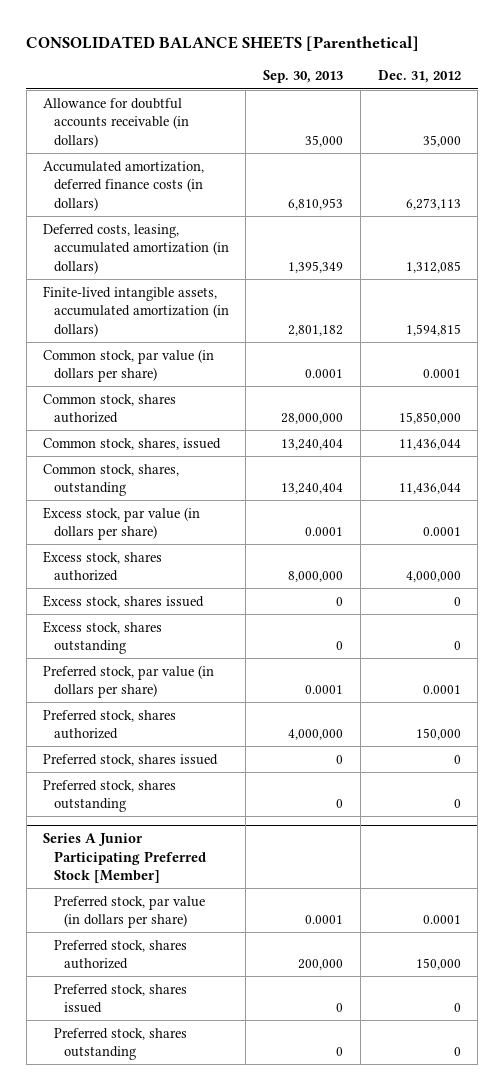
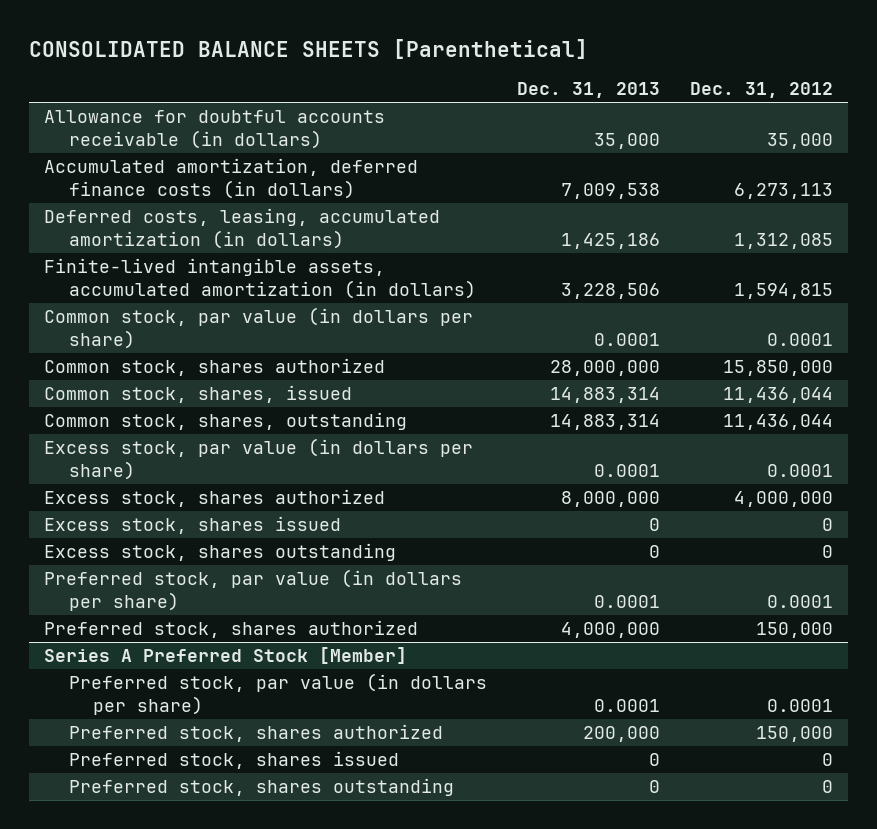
- | Sep. 30, 2013 | Dec. 31, 2012
+ | Dec. 31, 2013 | Dec. 31, 2012
- Preferred stock, shares issued | 0 | 0
- Preferred stock, shares outstanding | 0 | 0
- Series A Junior Participating Preferred Stock [Member]
+ Series A Preferred Stock [Member]

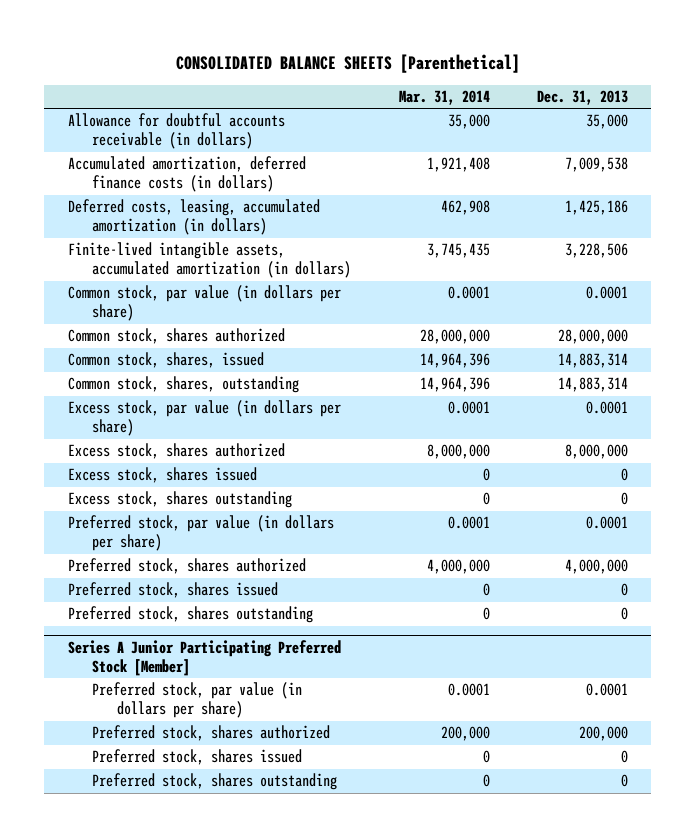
- | Dec. 31, 2013 | Dec. 31, 2012
+ | Mar. 31, 2014 | Dec. 31, 2013
- Series A Preferred Stock [Member]
+ Preferred stock, shares issued | 0 | 0
+ Preferred stock, shares outstanding | 0 | 0
+ Series A Junior Participating Preferred Stock [Member]

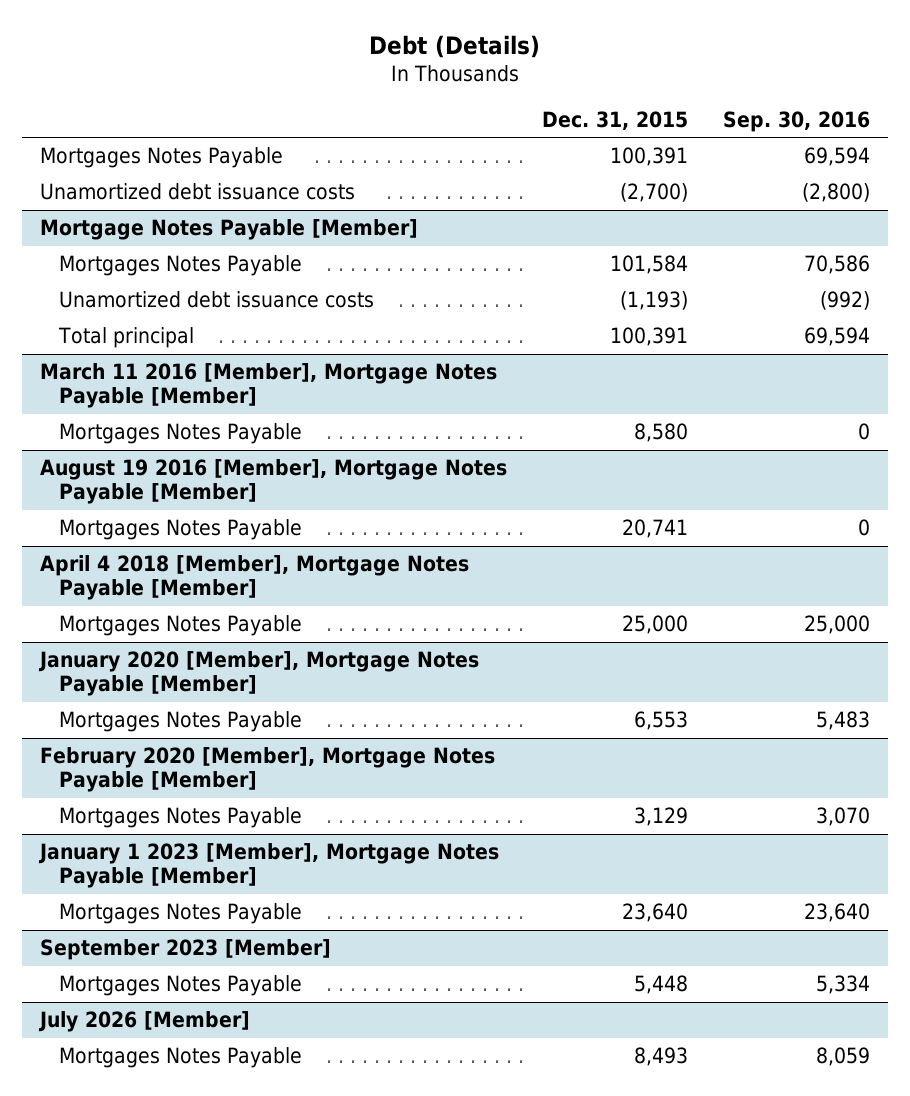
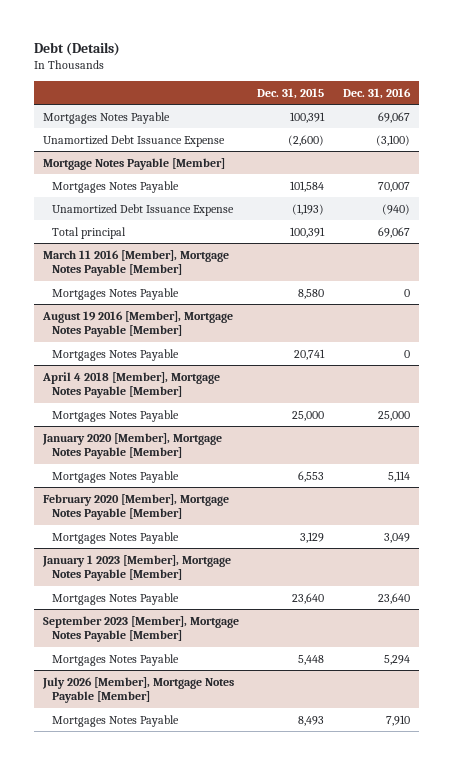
- | Dec. 31, 2015 | Sep. 30, 2016
+ | Dec. 31, 2015 | Dec. 31, 2016
- Unamortized debt issuance costs | (2,700) | (2,800)
+ Unamortized Debt Issuance Expense | (2,600) | (3,100)
@ Mortgage Notes Payable [Member]
- Unamortized debt issuance costs | (1,193) | (992)
+ Unamortized Debt Issuance Expense | (1,193) | (940)
- September 2023 [Member]
+ September 2023 [Member], Mortgage Notes Payable [Member]
- July 2026 [Member]
+ July 2026 [Member], Mortgage Notes Payable [Member]

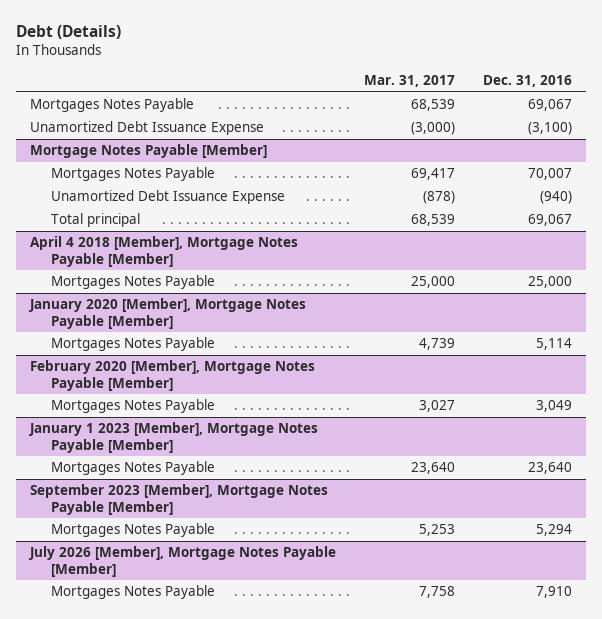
- | Dec. 31, 2015 | Dec. 31, 2016
+ | Mar. 31, 2017 | Dec. 31, 2016
- March 11 2016 [Member], Mortgage Notes Payable [Member]
- Mortgages Notes Payable | 8,580 | 0
- August 19 2016 [Member], Mortgage Notes Payable [Member]
- Mortgages Notes Payable | 20,741 | 0

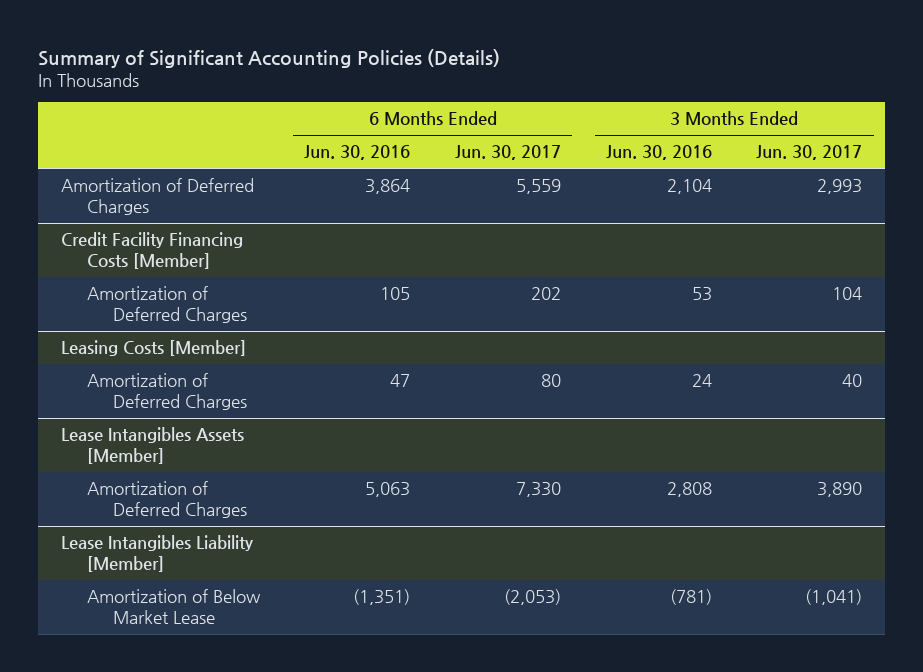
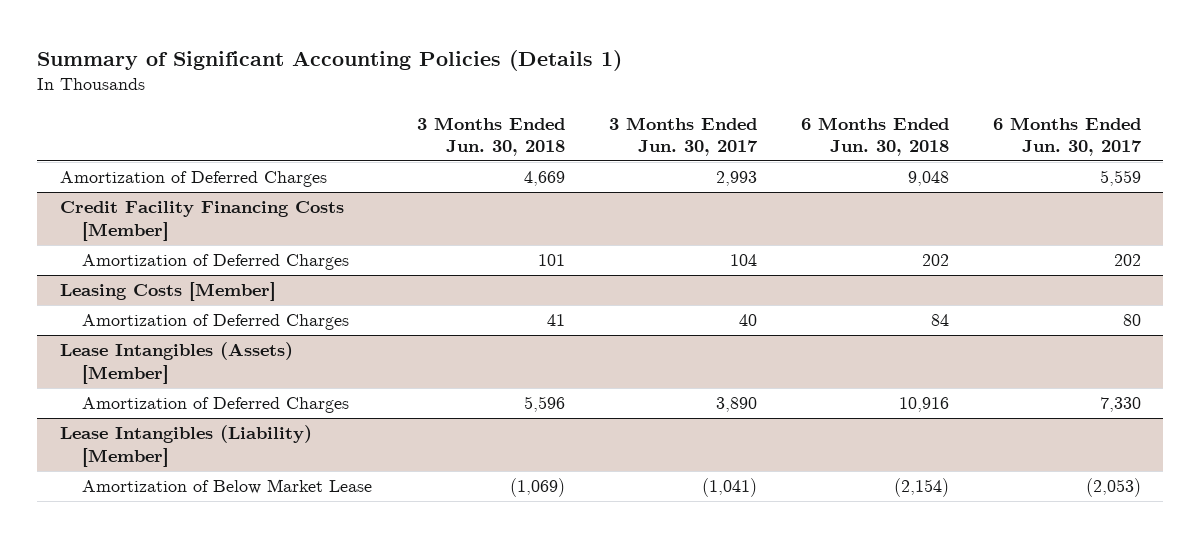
- Summary of Significant Accounting Policies (Details)
+ Summary of Significant Accounting Policies (Details 1)
- | 6 Months Ended Jun. 30, 2016 | 6 Months Ended Jun. 30, 2017 | 3 Months Ended Jun. 30, 2016 | 3 Months Ended Jun. 30, 2017
+ | 3 Months Ended Jun. 30, 2018 | 3 Months Ended Jun. 30, 2017 | 6 Months Ended Jun. 30, 2018 | 6 Months Ended Jun. 30, 2017
- Lease Intangibles Assets [Member]
+ Lease Intangibles (Assets) [Member]
- Lease Intangibles Liability [Member]
+ Lease Intangibles (Liability) [Member]

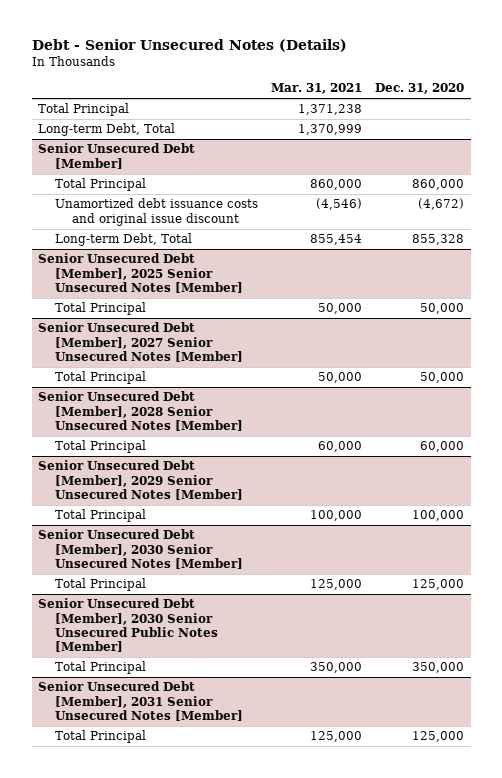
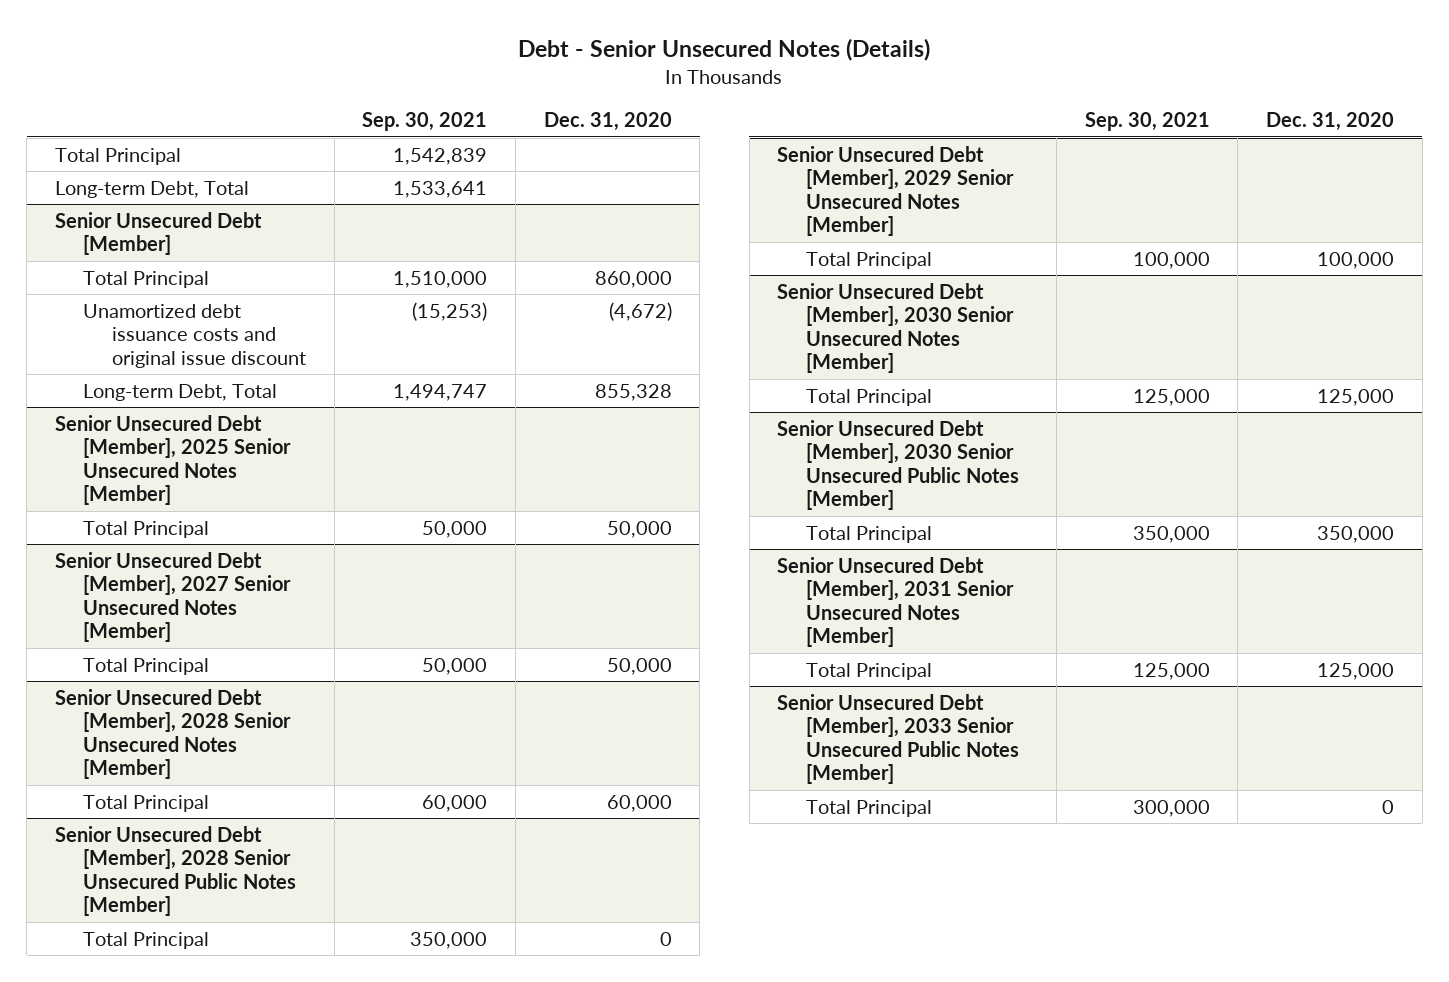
- | Mar. 31, 2021 | Dec. 31, 2020
+ | Sep. 30, 2021 | Dec. 31, 2020
+ Senior Unsecured Debt [Member], 2028 Senior Unsecured Public Notes [Member]
+ Total Principal | 350,000 | 0
+ Senior Unsecured Debt [Member], 2033 Senior Unsecured Public Notes [Member]
+ Total Principal | 300,000 | 0

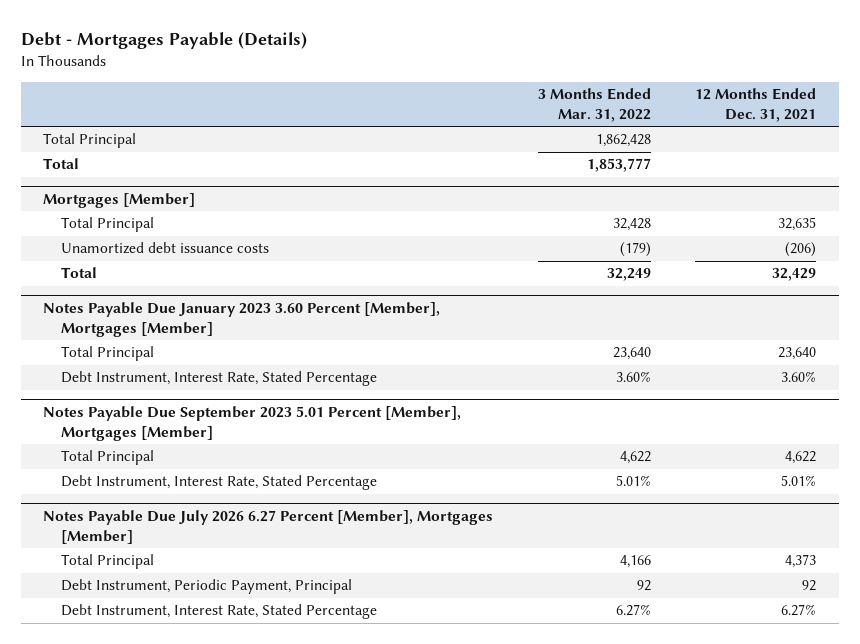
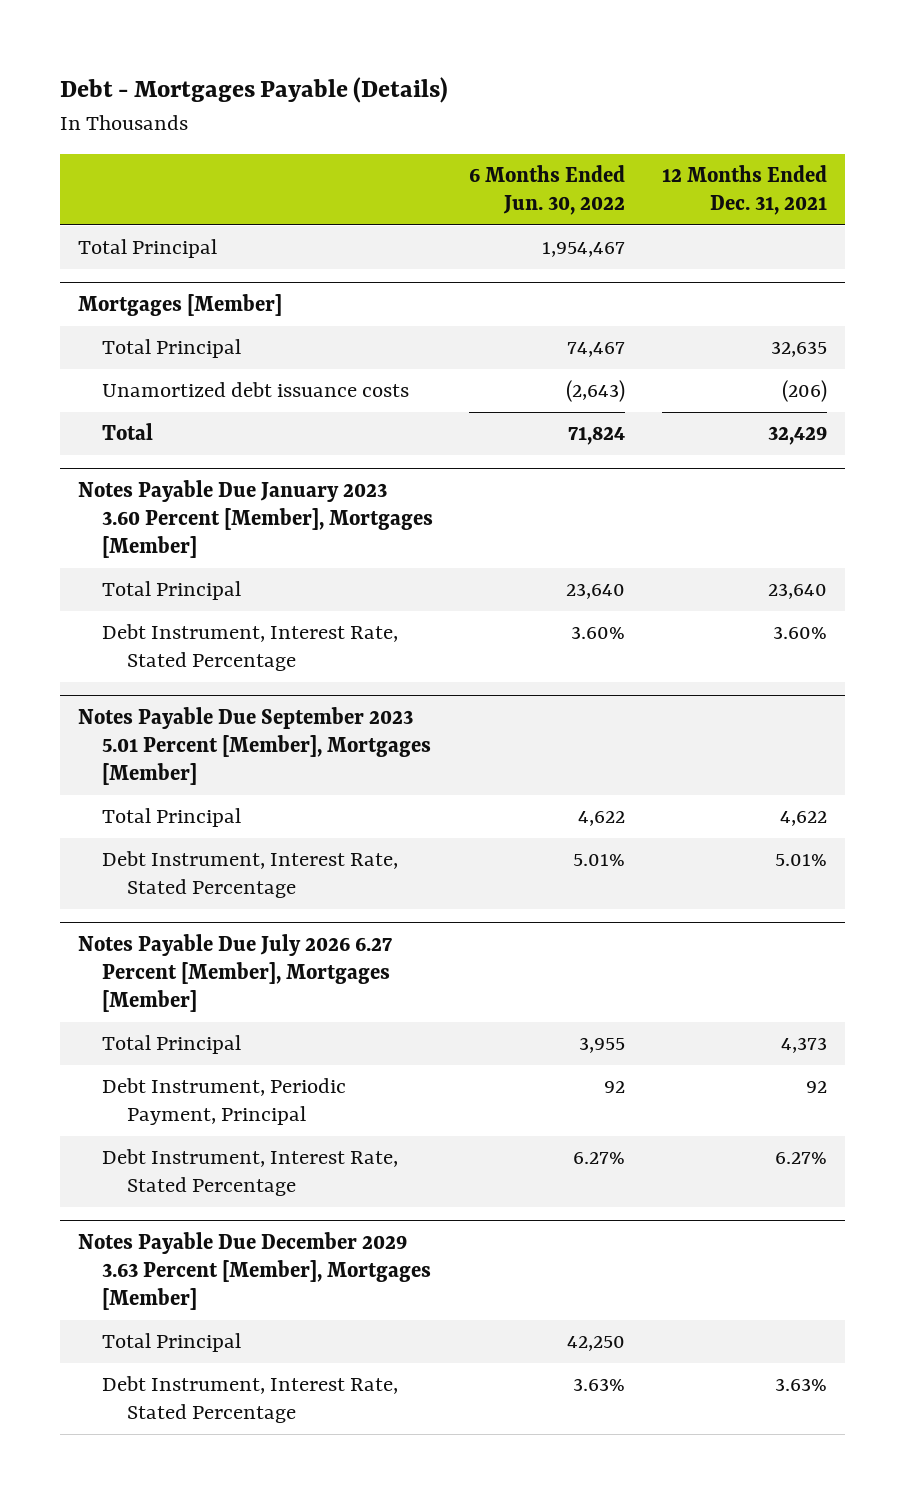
- | 3 Months Ended Mar. 31, 2022 | 12 Months Ended Dec. 31, 2021
+ | 6 Months Ended Jun. 30, 2022 | 12 Months Ended Dec. 31, 2021
- Total | 1,853,777 |
+ Notes Payable Due December 2029 3.63 Percent [Member], Mortgages [Member]
+ Total Principal | 42,250 |
+ Debt Instrument, Interest Rate, Stated Percentage | 3.63% | 3.63%

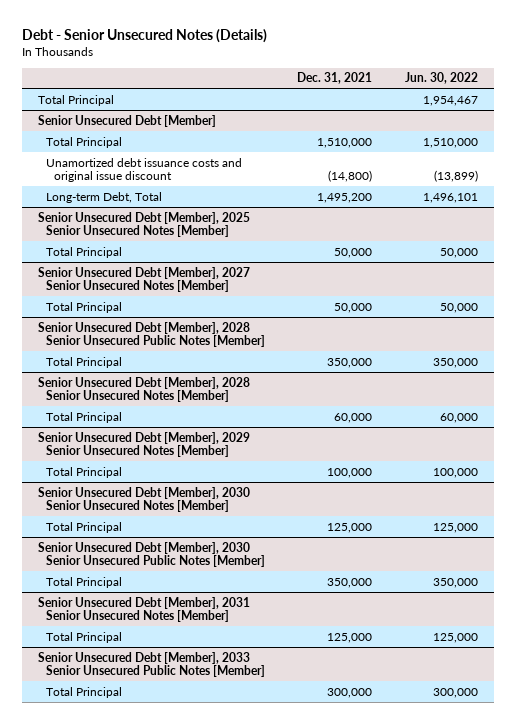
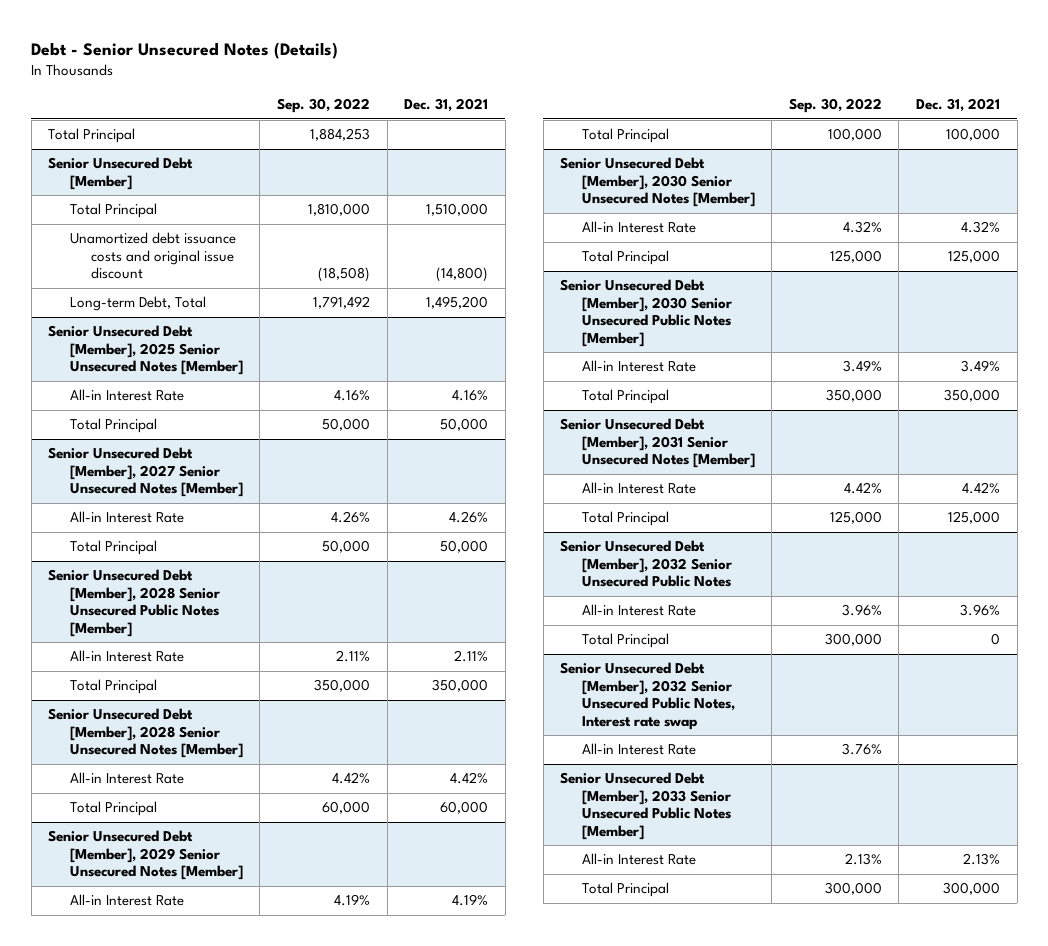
- | Dec. 31, 2021 | Jun. 30, 2022
+ | Sep. 30, 2022 | Dec. 31, 2021
@ Senior Unsecured Debt [Member], 2025 Senior Unsecured Notes [Member]
+ All-in Interest Rate | 4.16% | 4.16%
@ Senior Unsecured Debt [Member], 2027 Senior Unsecured Notes [Member]
+ All-in Interest Rate | 4.26% | 4.26%
@ Senior Unsecured Debt [Member], 2028 Senior Unsecured Public Notes [Member]
+ All-in Interest Rate | 2.11% | 2.11%
@ Senior Unsecured Debt [Member], 2028 Senior Unsecured Notes [Member]
+ All-in Interest Rate | 4.42% | 4.42%
@ Senior Unsecured Debt [Member], 2029 Senior Unsecured Notes [Member]
+ All-in Interest Rate | 4.19% | 4.19%
@ Senior Unsecured Debt [Member], 2030 Senior Unsecured Notes [Member]
+ All-in Interest Rate | 4.32% | 4.32%
@ Senior Unsecured Debt [Member], 2030 Senior Unsecured Public Notes [Member]
+ All-in Interest Rate | 3.49% | 3.49%
@ Senior Unsecured Debt [Member], 2031 Senior Unsecured Notes [Member]
+ All-in Interest Rate | 4.42% | 4.42%
+ Senior Unsecured Debt [Member], 2032 Senior Unsecured Public Notes
+ All-in Interest Rate | 3.96% | 3.96%
+ Total Principal | 300,000 | 0
+ Senior Unsecured Debt [Member], 2032 Senior Unsecured Public Notes, Interest rate swap
+ All-in Interest Rate | 3.76% |
@ Senior Unsecured Debt [Member], 2033 Senior Unsecured Public Notes [Member]
+ All-in Interest Rate | 2.13% | 2.13%

